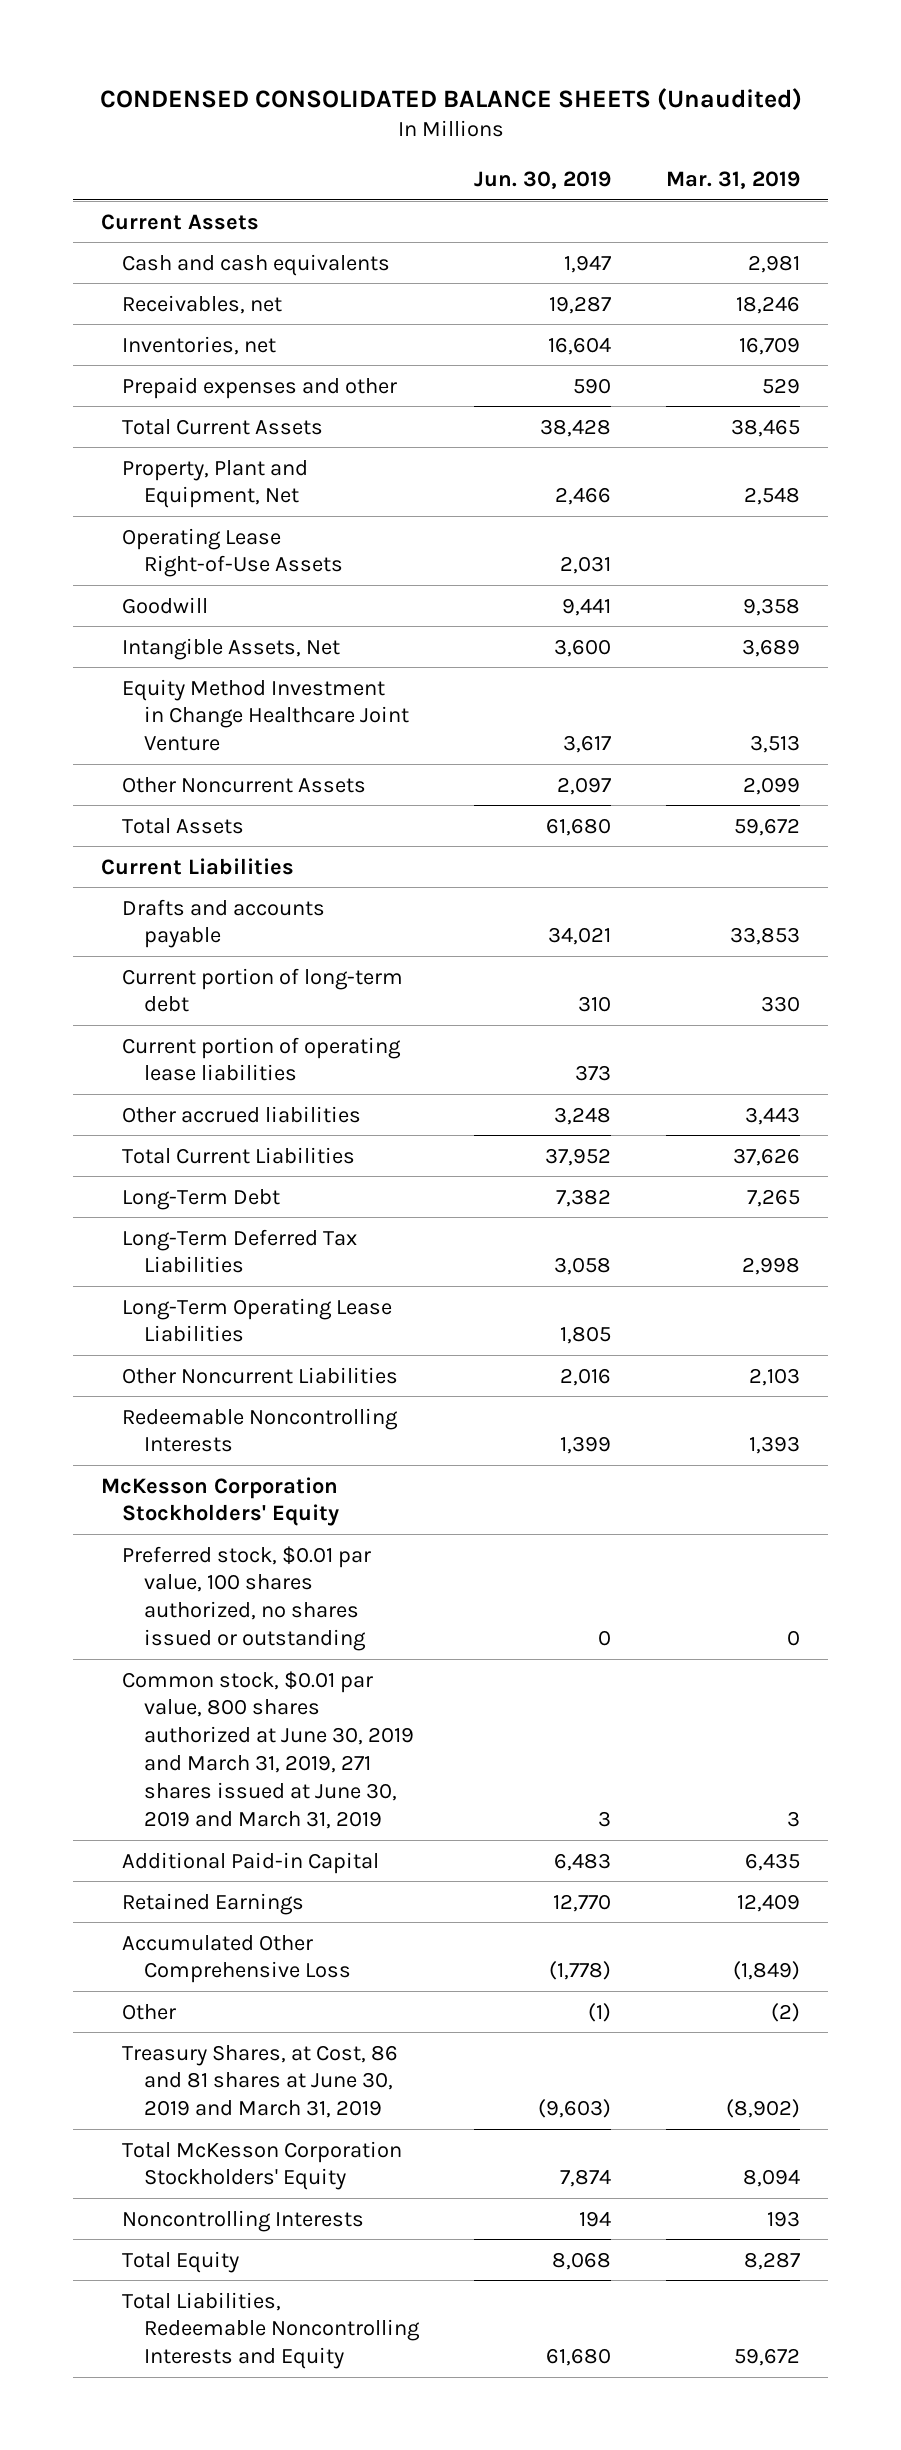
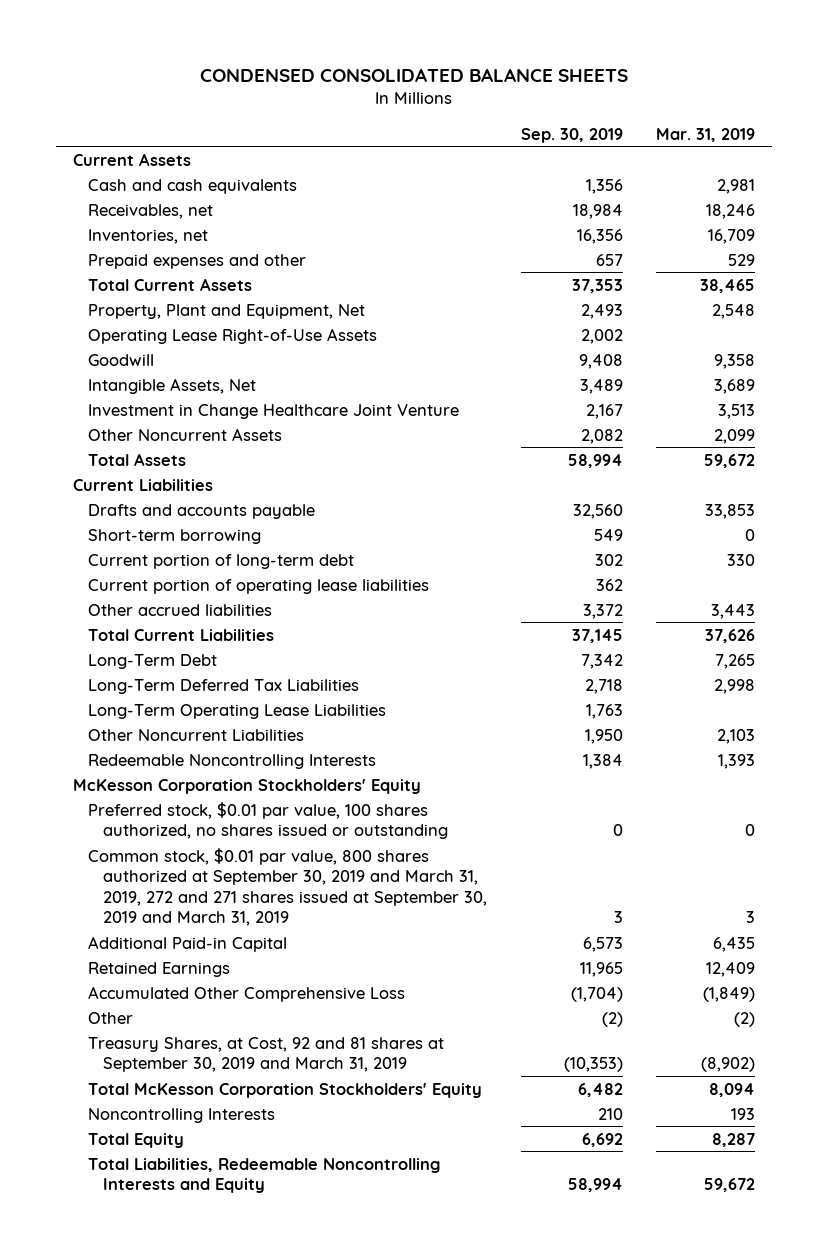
- CONDENSED CONSOLIDATED BALANCE SHEETS (Unaudited)
+ CONDENSED CONSOLIDATED BALANCE SHEETS
- | Jun. 30, 2019 | Mar. 31, 2019
+ | Sep. 30, 2019 | Mar. 31, 2019
- Equity Method Investment in Change Healthcare Joint Venture | 3,617 | 3,513
+ Investment in Change Healthcare Joint Venture | 2,167 | 3,513
+ Short-term borrowing | 549 | 0
- Common stock, $0.01 par value, 800 shares authorized at June 30, 2019 and March 31, 2019, 271 shares issued at June 30, 2019 and March 31, 2019 | 3 | 3
+ Common stock, $0.01 par value, 800 shares authorized at September 30, 2019 and March 31, 2019, 272 and 271 shares issued at September 30, 2019 and March 31, 2019 | 3 | 3
- Treasury Shares, at Cost, 86 and 81 shares at June 30, 2019 and March 31, 2019 | (9,603) | (8,902)
+ Treasury Shares, at Cost, 92 and 81 shares at September 30, 2019 and March 31, 2019 | (10,353) | (8,902)

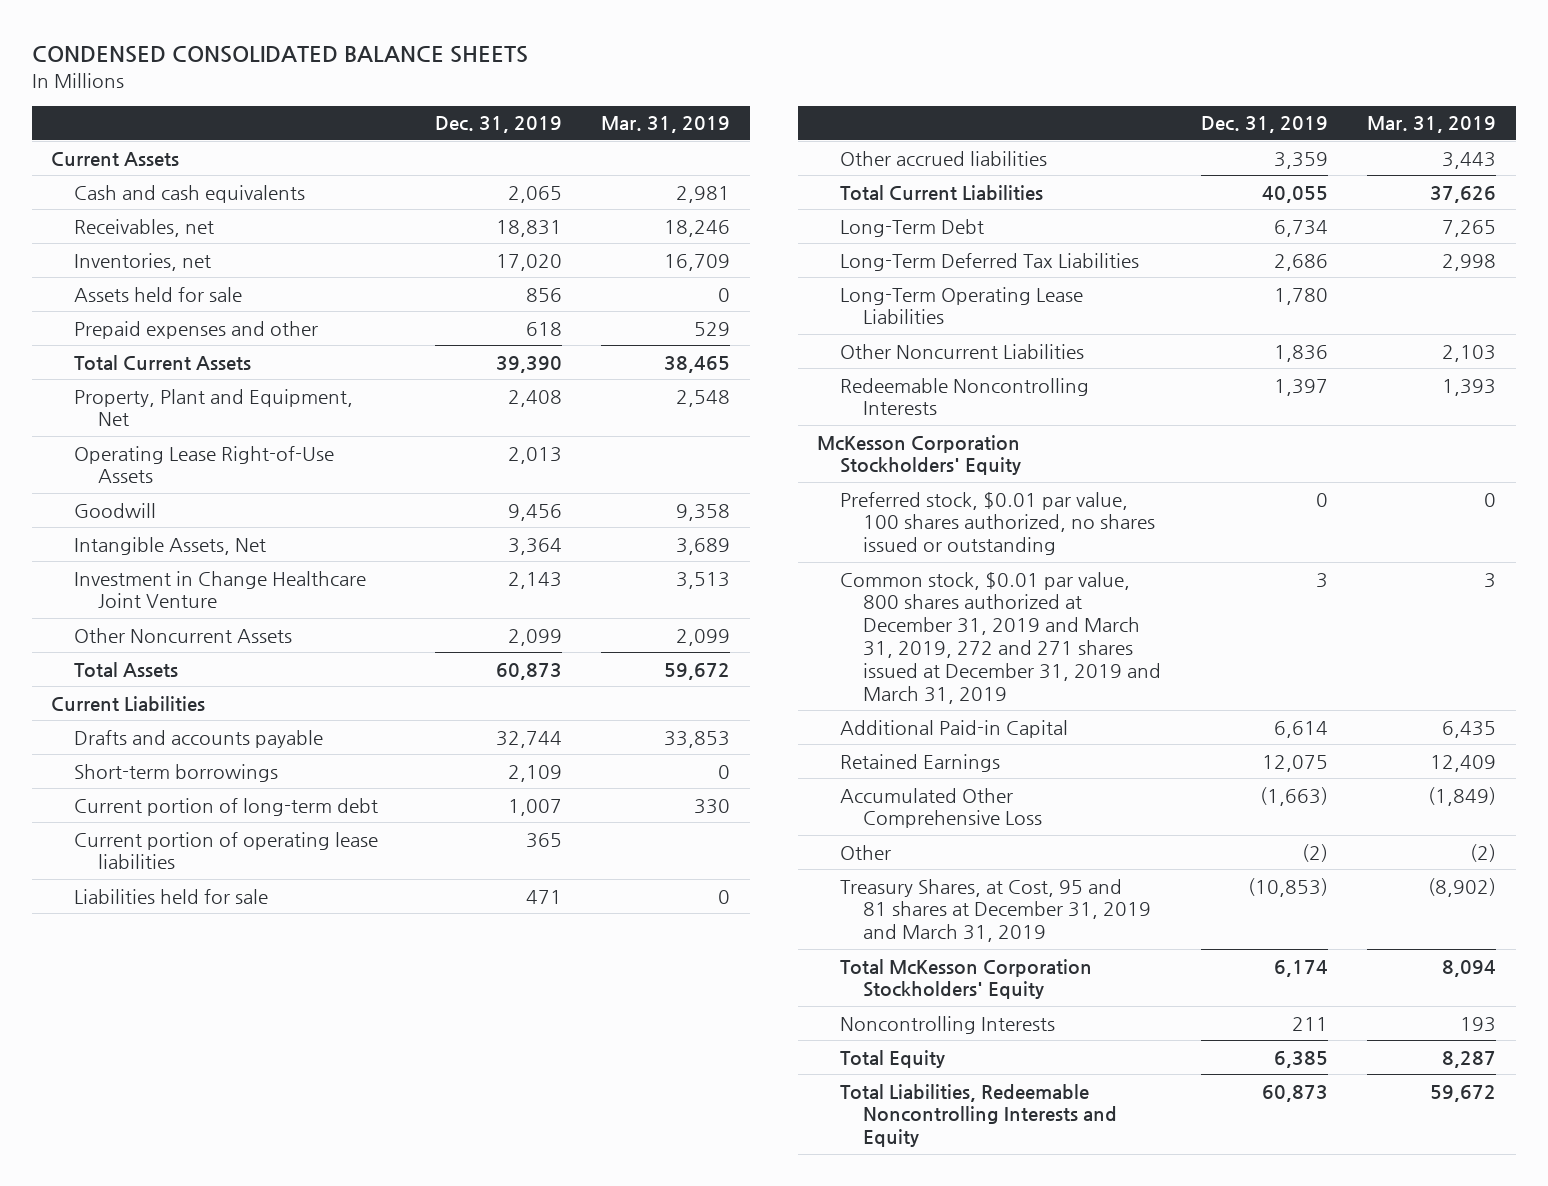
- | Sep. 30, 2019 | Mar. 31, 2019
+ | Dec. 31, 2019 | Mar. 31, 2019
+ Assets held for sale | 856 | 0
- Short-term borrowing | 549 | 0
+ Short-term borrowings | 2,109 | 0
+ Liabilities held for sale | 471 | 0
- Common stock, $0.01 par value, 800 shares authorized at September 30, 2019 and March 31, 2019, 272 and 271 shares issued at September 30, 2019 and March 31, 2019 | 3 | 3
+ Common stock, $0.01 par value, 800 shares authorized at December 31, 2019 and March 31, 2019, 272 and 271 shares issued at December 31, 2019 and March 31, 2019 | 3 | 3
- Treasury Shares, at Cost, 92 and 81 shares at September 30, 2019 and March 31, 2019 | (10,353) | (8,902)
+ Treasury Shares, at Cost, 95 and 81 shares at December 31, 2019 and March 31, 2019 | (10,853) | (8,902)

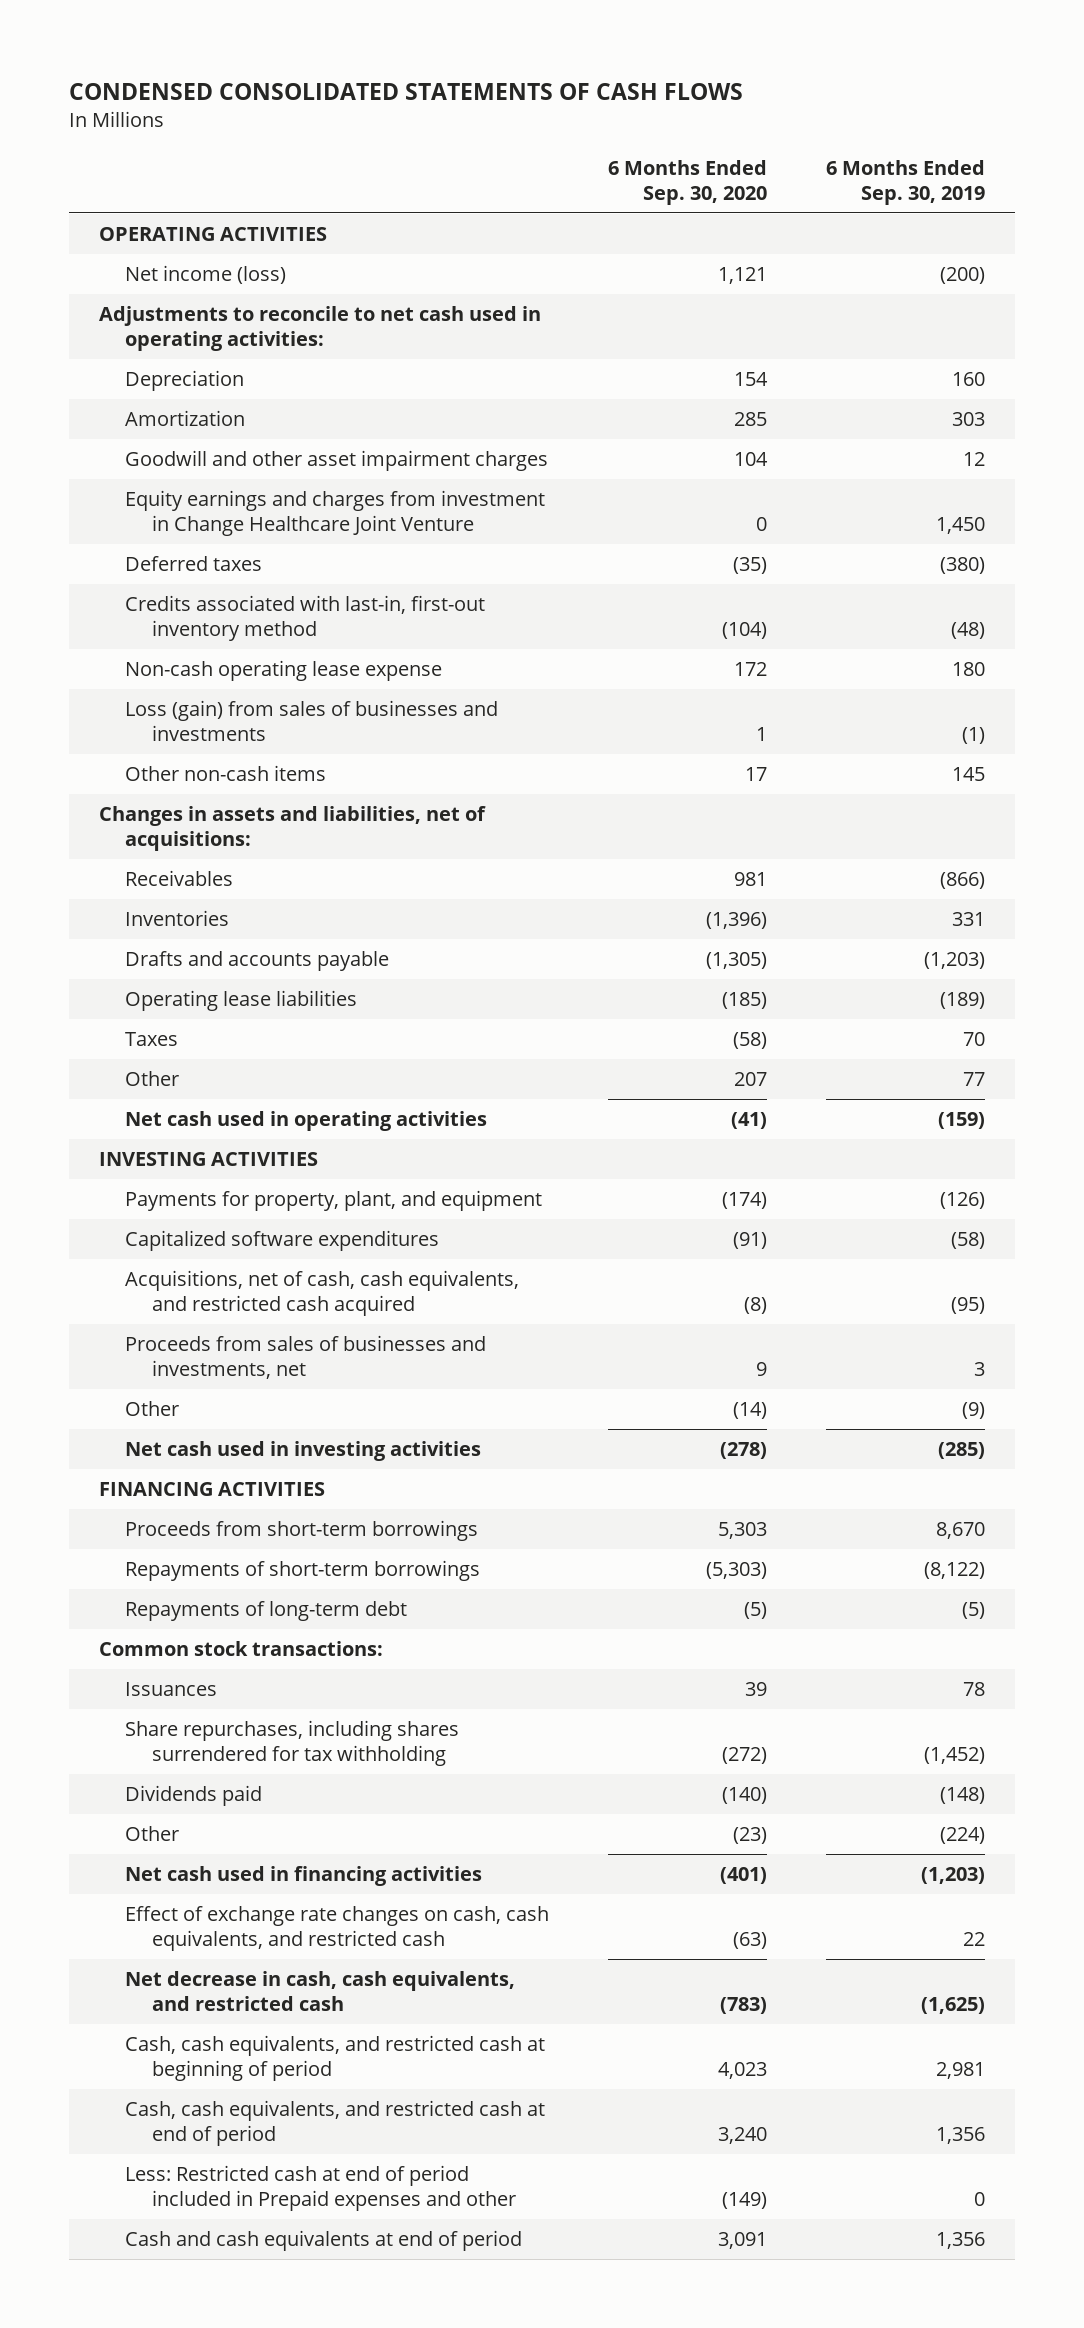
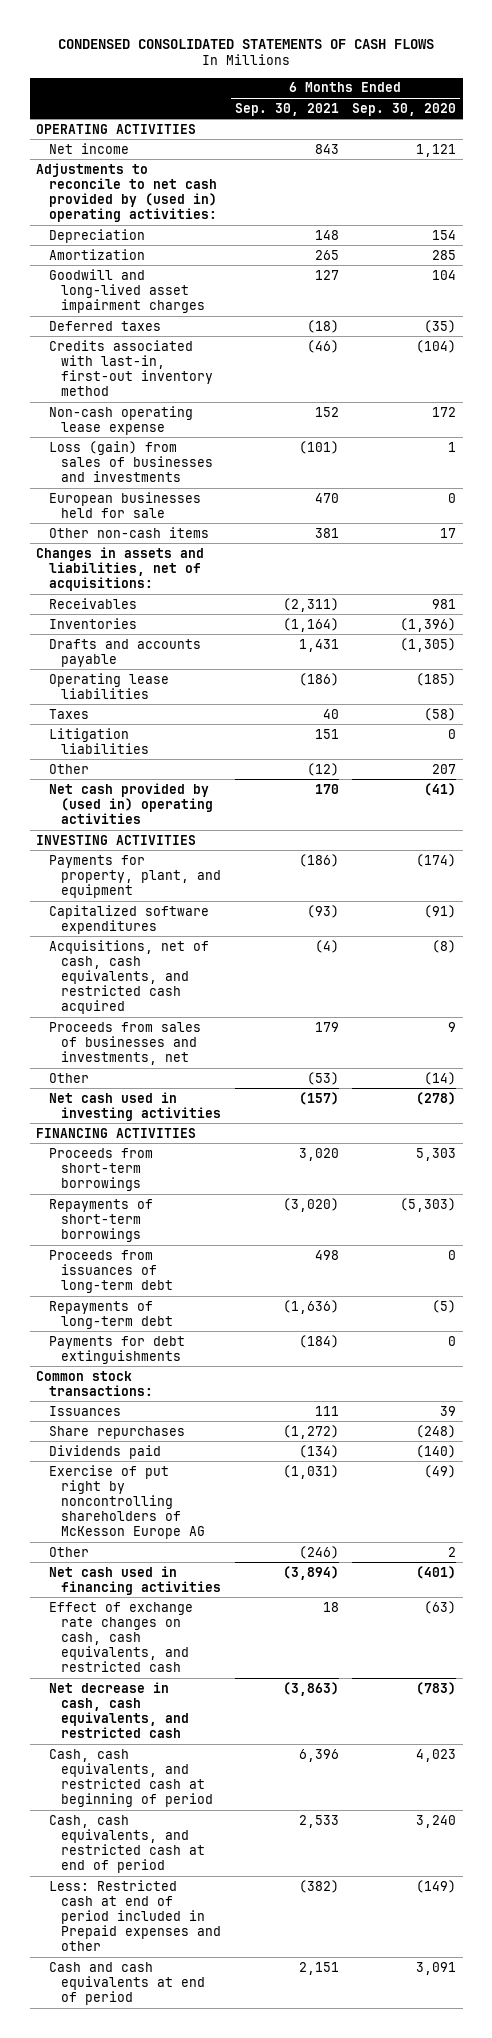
- | 6 Months Ended Sep. 30, 2020 | 6 Months Ended Sep. 30, 2019
+ | 6 Months Ended Sep. 30, 2021 | 6 Months Ended Sep. 30, 2020
- Net income (loss) | 1,121 | (200)
- Adjustments to reconcile to net cash used in operating activities:
+ Net income | 843 | 1,121
+ Adjustments to reconcile to net cash provided by (used in) operating activities:
- Goodwill and other asset impairment charges | 104 | 12
- Equity earnings and charges from investment in Change Healthcare Joint Venture | 0 | 1,450
+ Goodwill and long-lived asset impairment charges | 127 | 104
+ European businesses held for sale | 470 | 0
+ Litigation liabilities | 151 | 0
- Net cash used in operating activities | (41) | (159)
+ Net cash provided by (used in) operating activities | 170 | (41)
+ Proceeds from issuances of long-term debt | 498 | 0
+ Payments for debt extinguishments | (184) | 0
- Share repurchases, including shares surrendered for tax withholding | (272) | (1,452)
+ Share repurchases | (1,272) | (248)
- Other | (23) | (224)
+ Exercise of put right by noncontrolling shareholders of McKesson Europe AG | (1,031) | (49)
+ Other | (246) | 2

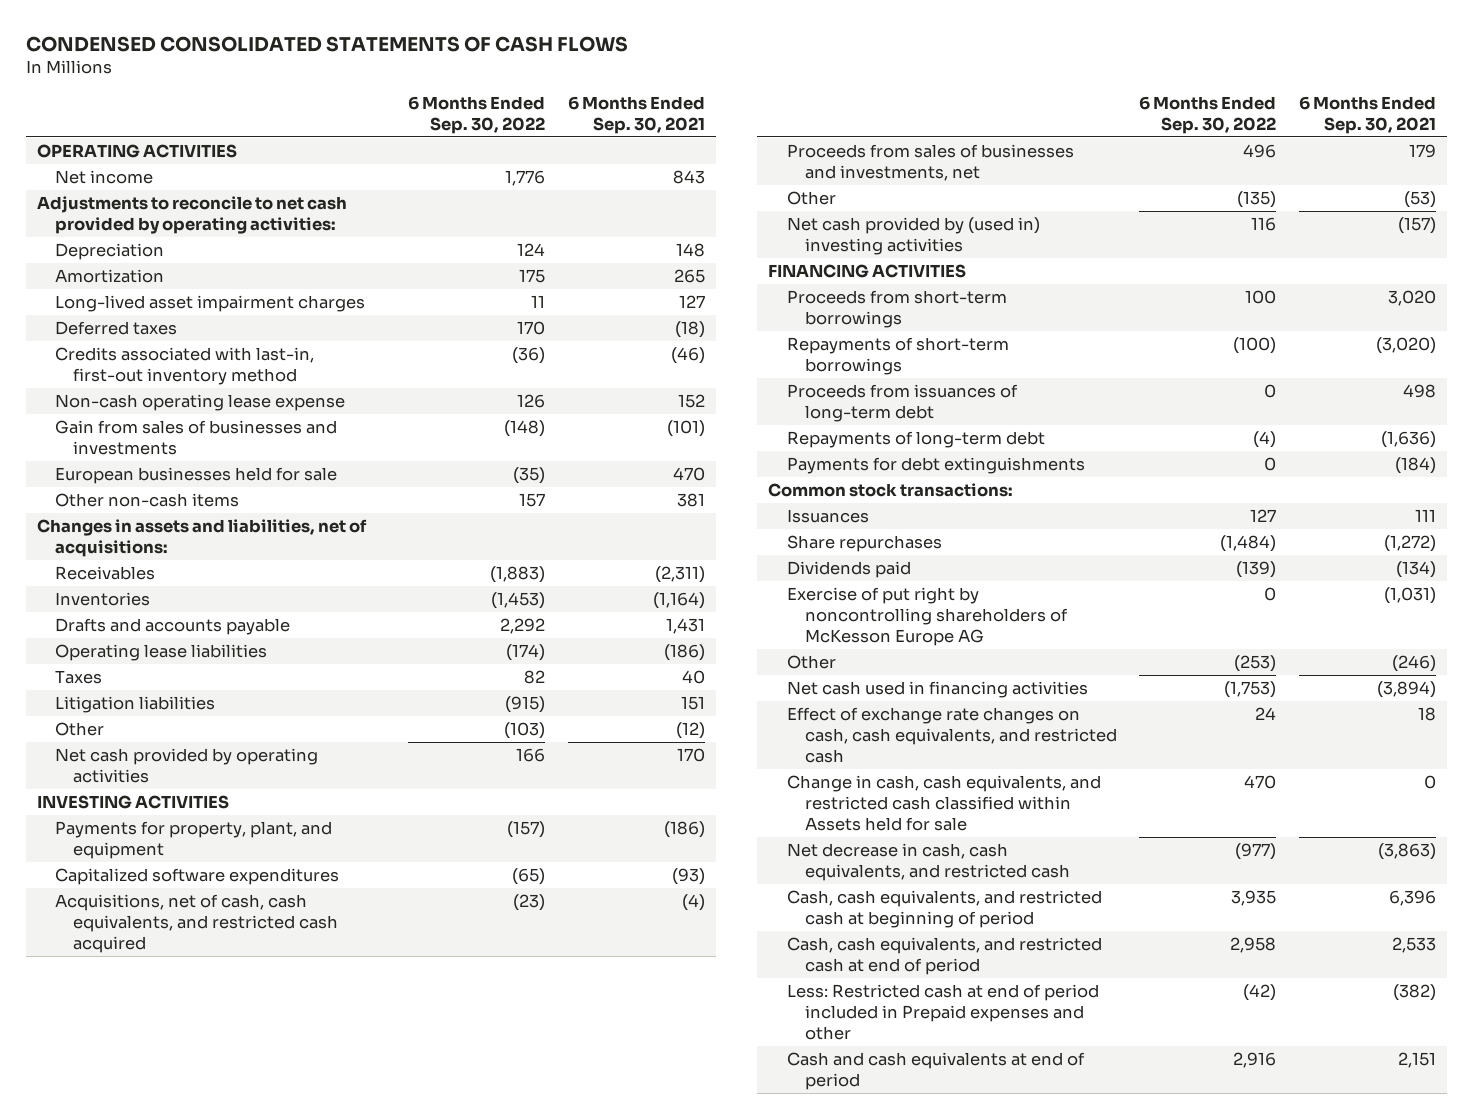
- | 6 Months Ended Sep. 30, 2021 | 6 Months Ended Sep. 30, 2020
+ | 6 Months Ended Sep. 30, 2022 | 6 Months Ended Sep. 30, 2021
- Adjustments to reconcile to net cash provided by (used in) operating activities:
+ Adjustments to reconcile to net cash provided by operating activities:
- Goodwill and long-lived asset impairment charges | 127 | 104
+ Long-lived asset impairment charges | 11 | 127
- Loss (gain) from sales of businesses and investments | (101) | 1
+ Gain from sales of businesses and investments | (148) | (101)
- Net cash provided by (used in) operating activities | 170 | (41)
+ Net cash provided by operating activities | 166 | 170
- Net cash used in investing activities | (157) | (278)
+ Net cash provided by (used in) investing activities | 116 | (157)
+ Change in cash, cash equivalents, and restricted cash classified within Assets held for sale | 470 | 0

